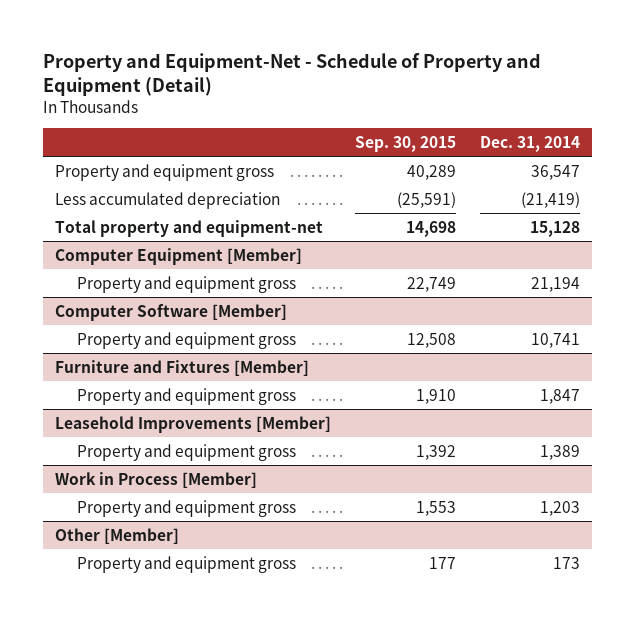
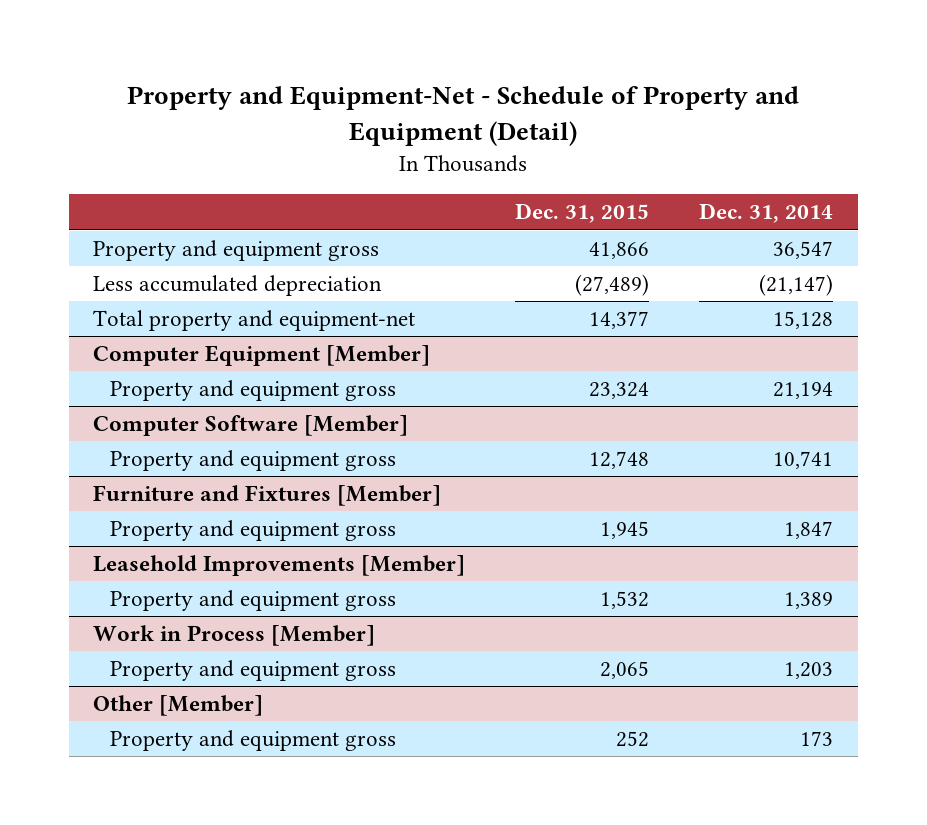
- | Sep. 30, 2015 | Dec. 31, 2014
+ | Dec. 31, 2015 | Dec. 31, 2014
- Less accumulated depreciation | (25,591) | (21,419)
+ Less accumulated depreciation | (27,489) | (21,147)

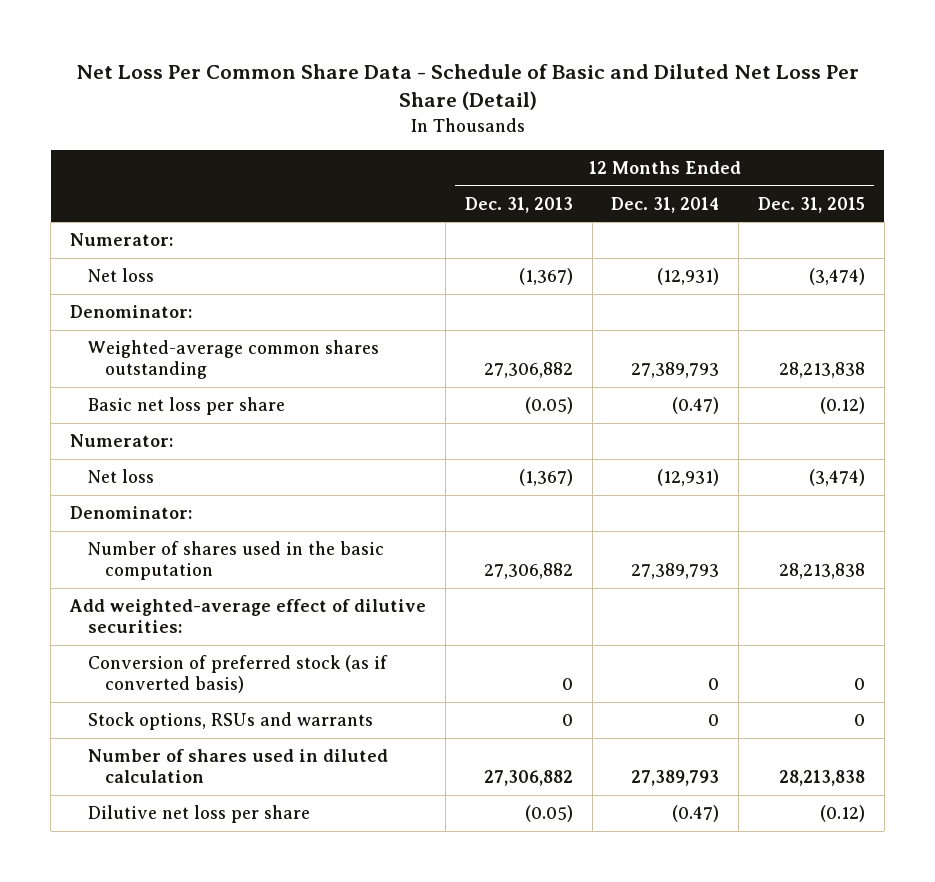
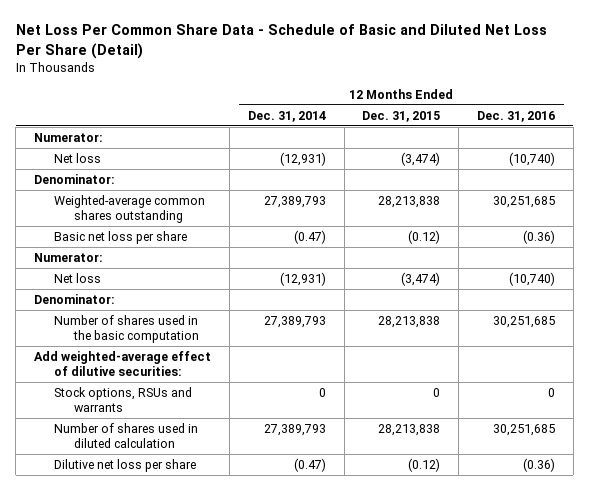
- | 12 Months Ended Dec. 31, 2013 | 12 Months Ended Dec. 31, 2014 | 12 Months Ended Dec. 31, 2015
+ | 12 Months Ended Dec. 31, 2014 | 12 Months Ended Dec. 31, 2015 | 12 Months Ended Dec. 31, 2016
- Conversion of preferred stock (as if converted basis) | 0 | 0 | 0

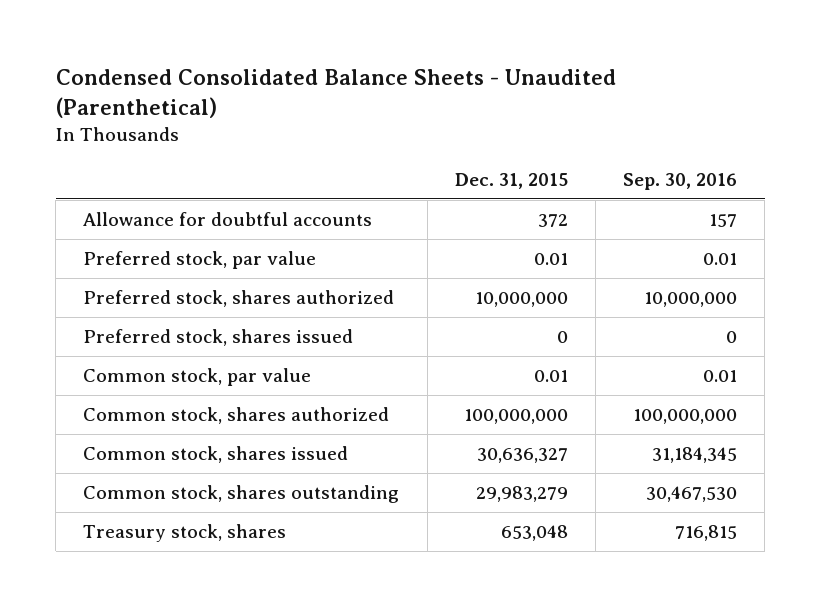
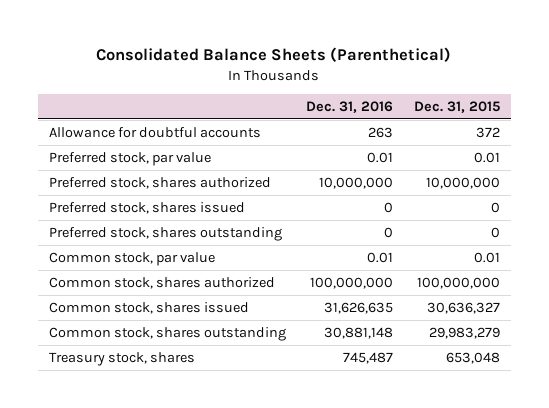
- Condensed Consolidated Balance Sheets - Unaudited (Parenthetical)
+ Consolidated Balance Sheets (Parenthetical)
- | Dec. 31, 2015 | Sep. 30, 2016
+ | Dec. 31, 2016 | Dec. 31, 2015
+ Preferred stock, shares outstanding | 0 | 0

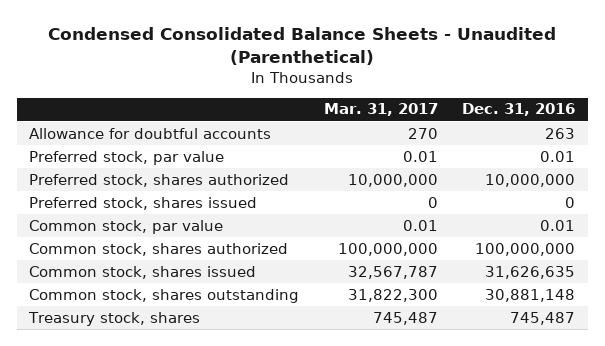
- Consolidated Balance Sheets (Parenthetical)
+ Condensed Consolidated Balance Sheets - Unaudited (Parenthetical)
- | Dec. 31, 2016 | Dec. 31, 2015
+ | Mar. 31, 2017 | Dec. 31, 2016
- Preferred stock, shares outstanding | 0 | 0

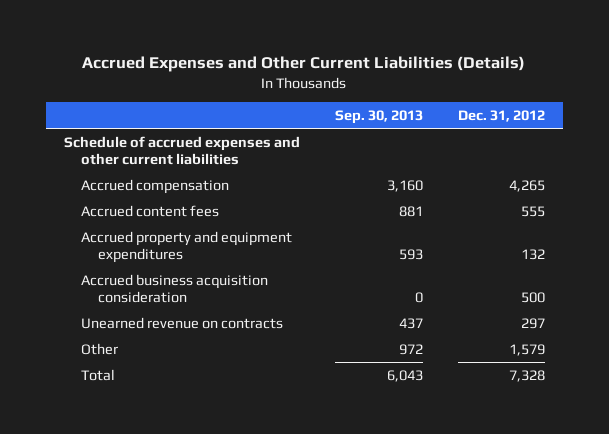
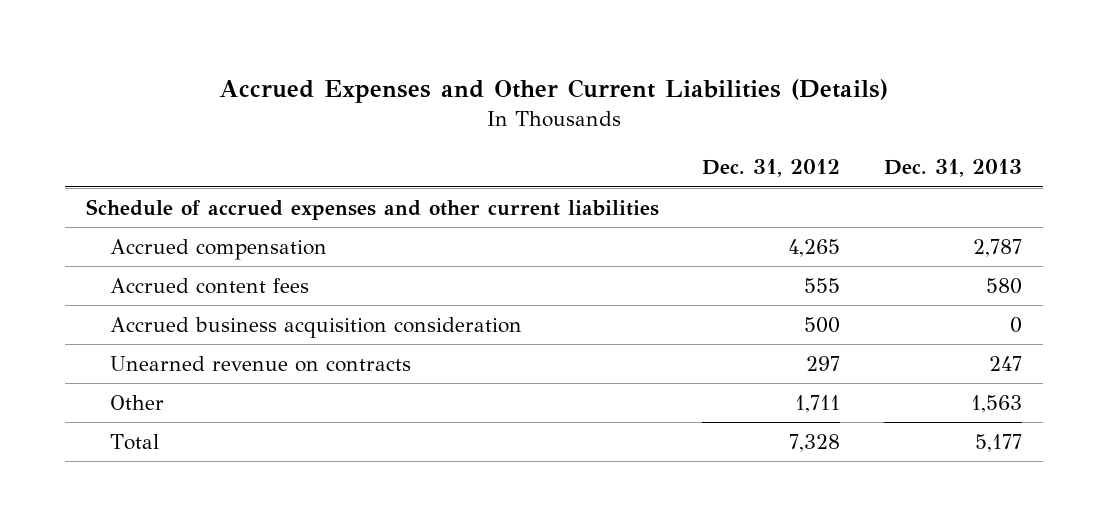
- | Sep. 30, 2013 | Dec. 31, 2012
+ | Dec. 31, 2012 | Dec. 31, 2013
- Accrued property and equipment expenditures | 593 | 132
- Other | 972 | 1,579
+ Other | 1,711 | 1,563

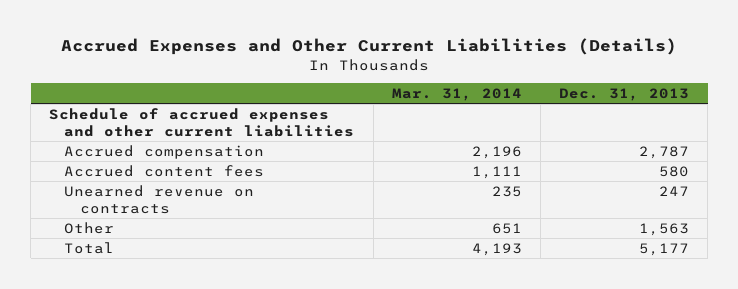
- | Dec. 31, 2012 | Dec. 31, 2013
+ | Mar. 31, 2014 | Dec. 31, 2013
- Accrued business acquisition consideration | 500 | 0

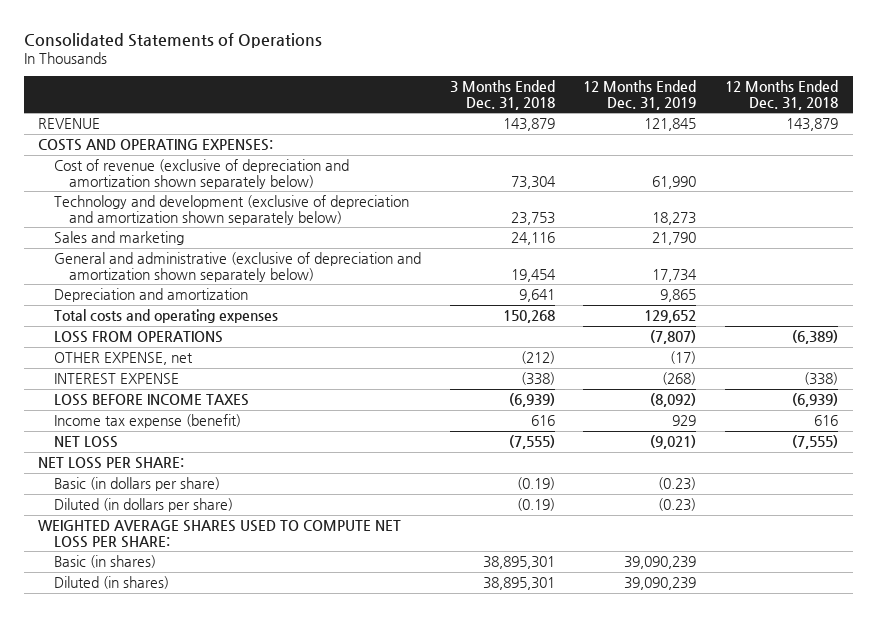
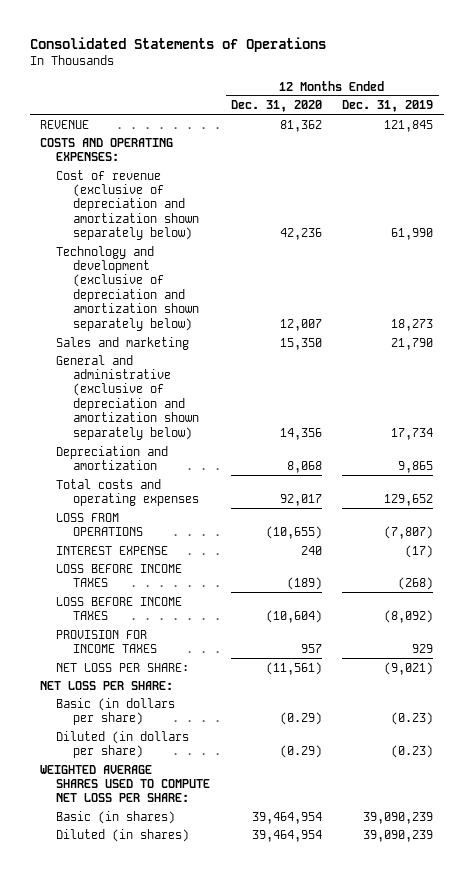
- | 3 Months Ended Dec. 31, 2018 | 12 Months Ended Dec. 31, 2019 | 12 Months Ended Dec. 31, 2018
+ | 12 Months Ended Dec. 31, 2020 | 12 Months Ended Dec. 31, 2019
- OTHER EXPENSE, net | (212) | (17) |
- INTEREST EXPENSE | (338) | (268) | (338)
+ INTEREST EXPENSE | 240 | (17)
+ LOSS BEFORE INCOME TAXES | (189) | (268)
- Income tax expense (benefit) | 616 | 929 | 616
- NET LOSS | (7,555) | (9,021) | (7,555)
+ PROVISION FOR INCOME TAXES | 957 | 929
+ NET LOSS PER SHARE: | (11,561) | (9,021)

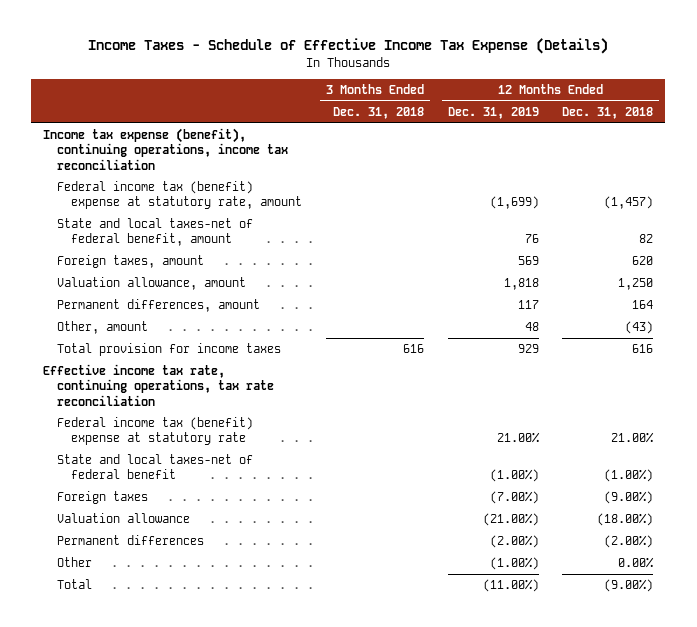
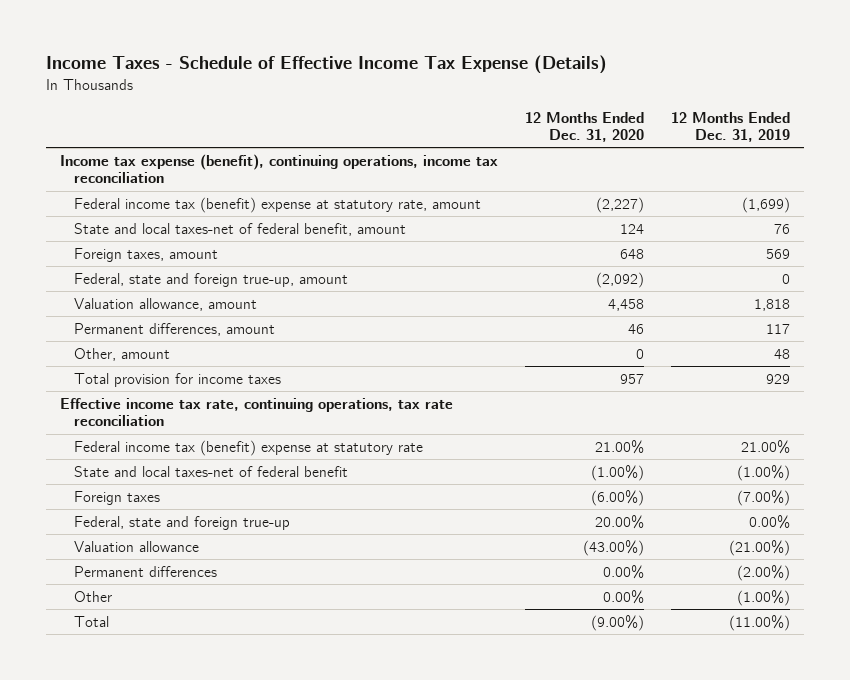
- | 3 Months Ended Dec. 31, 2018 | 12 Months Ended Dec. 31, 2019 | 12 Months Ended Dec. 31, 2018
+ | 12 Months Ended Dec. 31, 2020 | 12 Months Ended Dec. 31, 2019
+ Federal, state and foreign true-up, amount | (2,092) | 0
+ Federal, state and foreign true-up | 20.00% | 0.00%

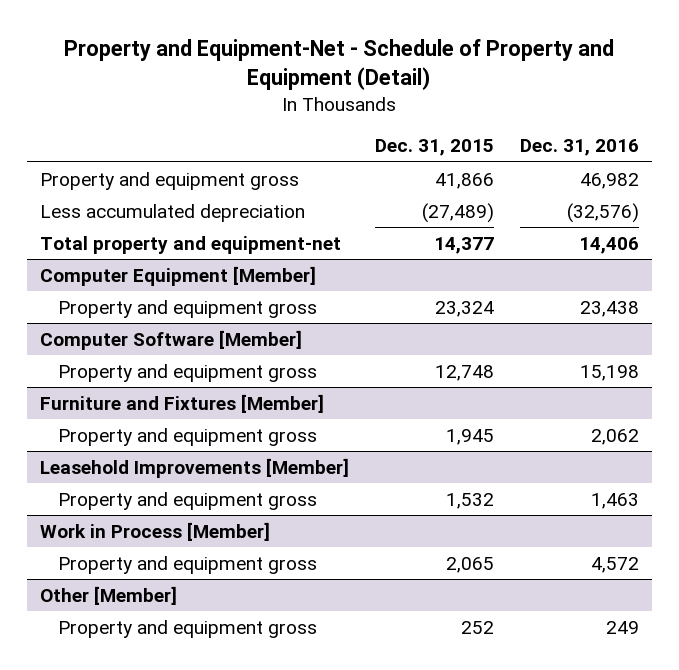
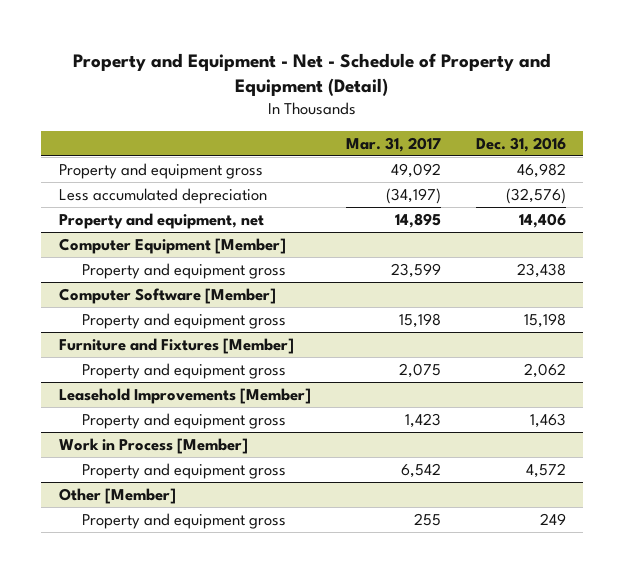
- Property and Equipment-Net - Schedule of Property and Equipment (Detail)
+ Property and Equipment - Net - Schedule of Property and Equipment (Detail)
- | Dec. 31, 2015 | Dec. 31, 2016
+ | Mar. 31, 2017 | Dec. 31, 2016
- Total property and equipment-net | 14,377 | 14,406
+ Property and equipment, net | 14,895 | 14,406

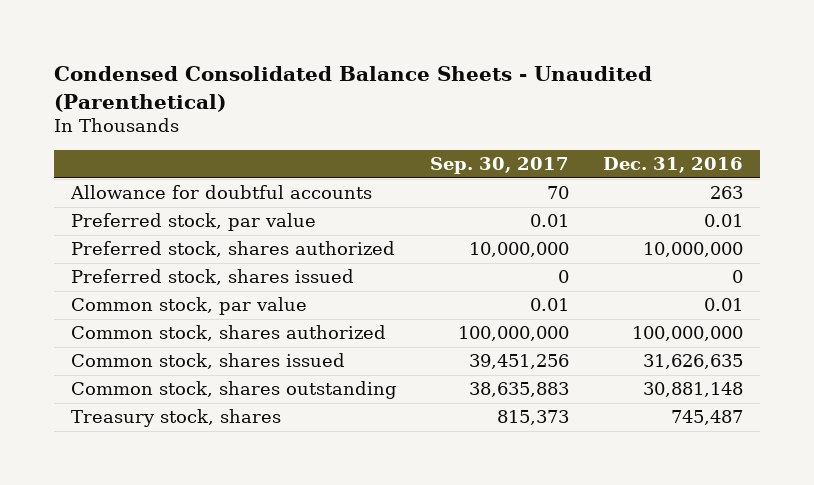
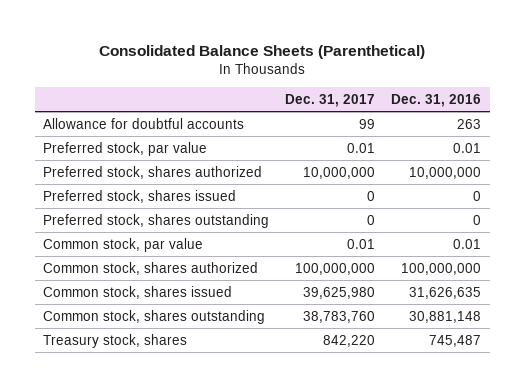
- Condensed Consolidated Balance Sheets - Unaudited (Parenthetical)
+ Consolidated Balance Sheets (Parenthetical)
- | Sep. 30, 2017 | Dec. 31, 2016
+ | Dec. 31, 2017 | Dec. 31, 2016
+ Preferred stock, shares outstanding | 0 | 0

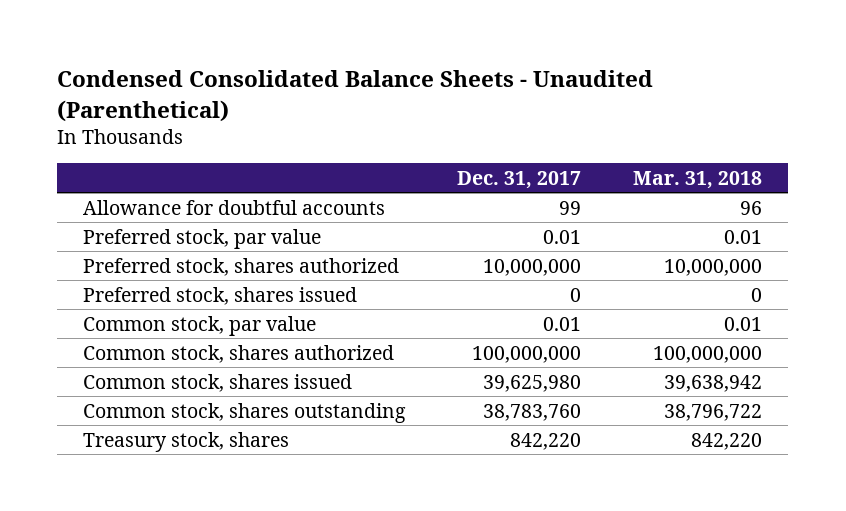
- Consolidated Balance Sheets (Parenthetical)
+ Condensed Consolidated Balance Sheets - Unaudited (Parenthetical)
- | Dec. 31, 2017 | Dec. 31, 2016
+ | Dec. 31, 2017 | Mar. 31, 2018
- Preferred stock, shares outstanding | 0 | 0

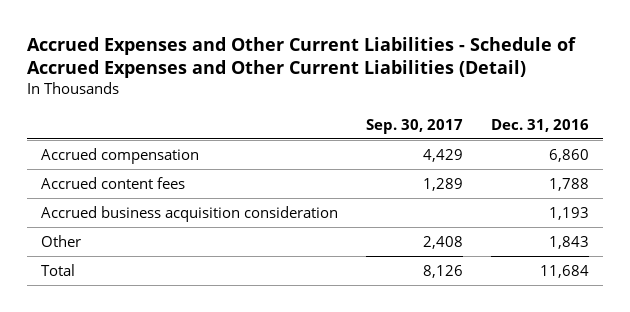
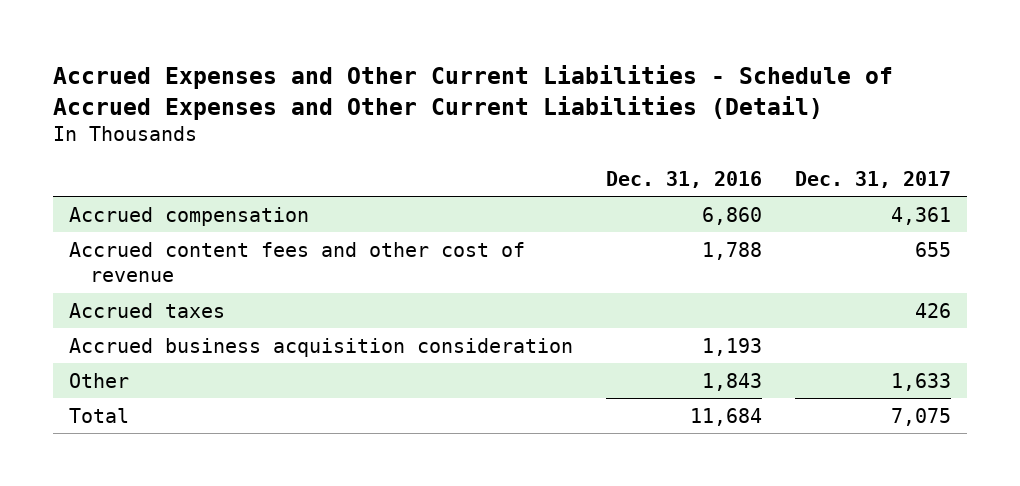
- | Sep. 30, 2017 | Dec. 31, 2016
+ | Dec. 31, 2016 | Dec. 31, 2017
- Accrued content fees | 1,289 | 1,788
+ Accrued content fees and other cost of revenue | 1,788 | 655
+ Accrued taxes | | 426

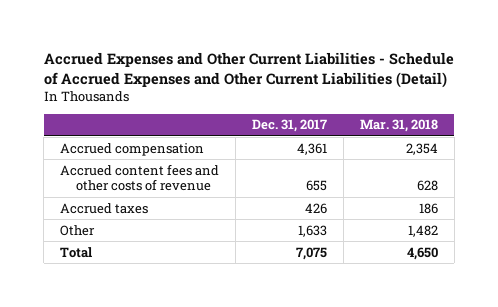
- | Dec. 31, 2016 | Dec. 31, 2017
+ | Dec. 31, 2017 | Mar. 31, 2018
- Accrued content fees and other cost of revenue | 1,788 | 655
+ Accrued content fees and other costs of revenue | 655 | 628
- Accrued business acquisition consideration | 1,193 |

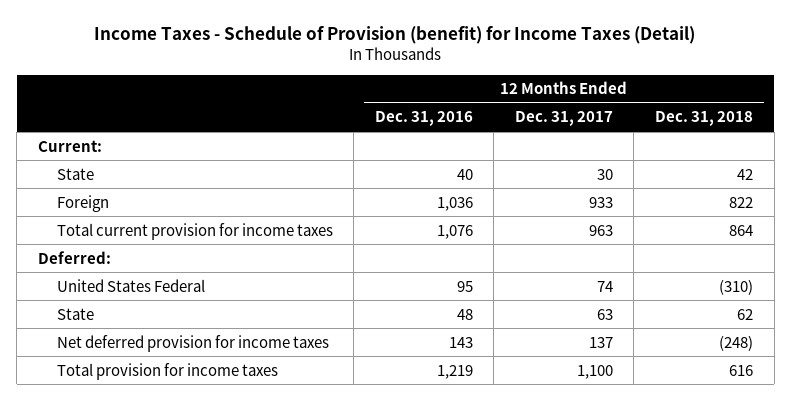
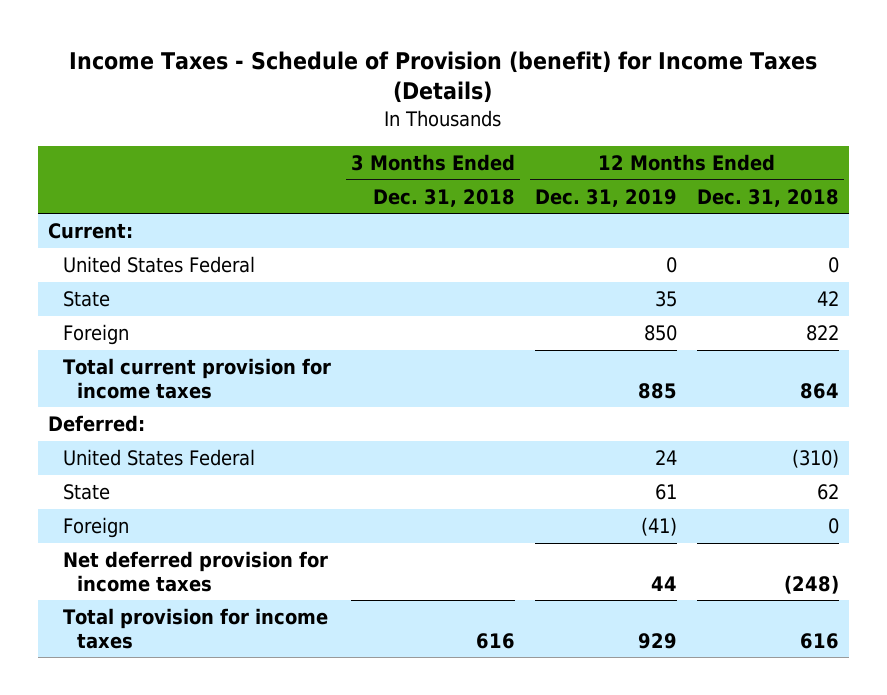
- Income Taxes - Schedule of Provision (benefit) for Income Taxes (Detail)
+ Income Taxes - Schedule of Provision (benefit) for Income Taxes (Details)
- | 12 Months Ended Dec. 31, 2016 | 12 Months Ended Dec. 31, 2017 | 12 Months Ended Dec. 31, 2018
+ | 3 Months Ended Dec. 31, 2018 | 12 Months Ended Dec. 31, 2019 | 12 Months Ended Dec. 31, 2018
+ United States Federal | | 0 | 0
+ Foreign | | (41) | 0

